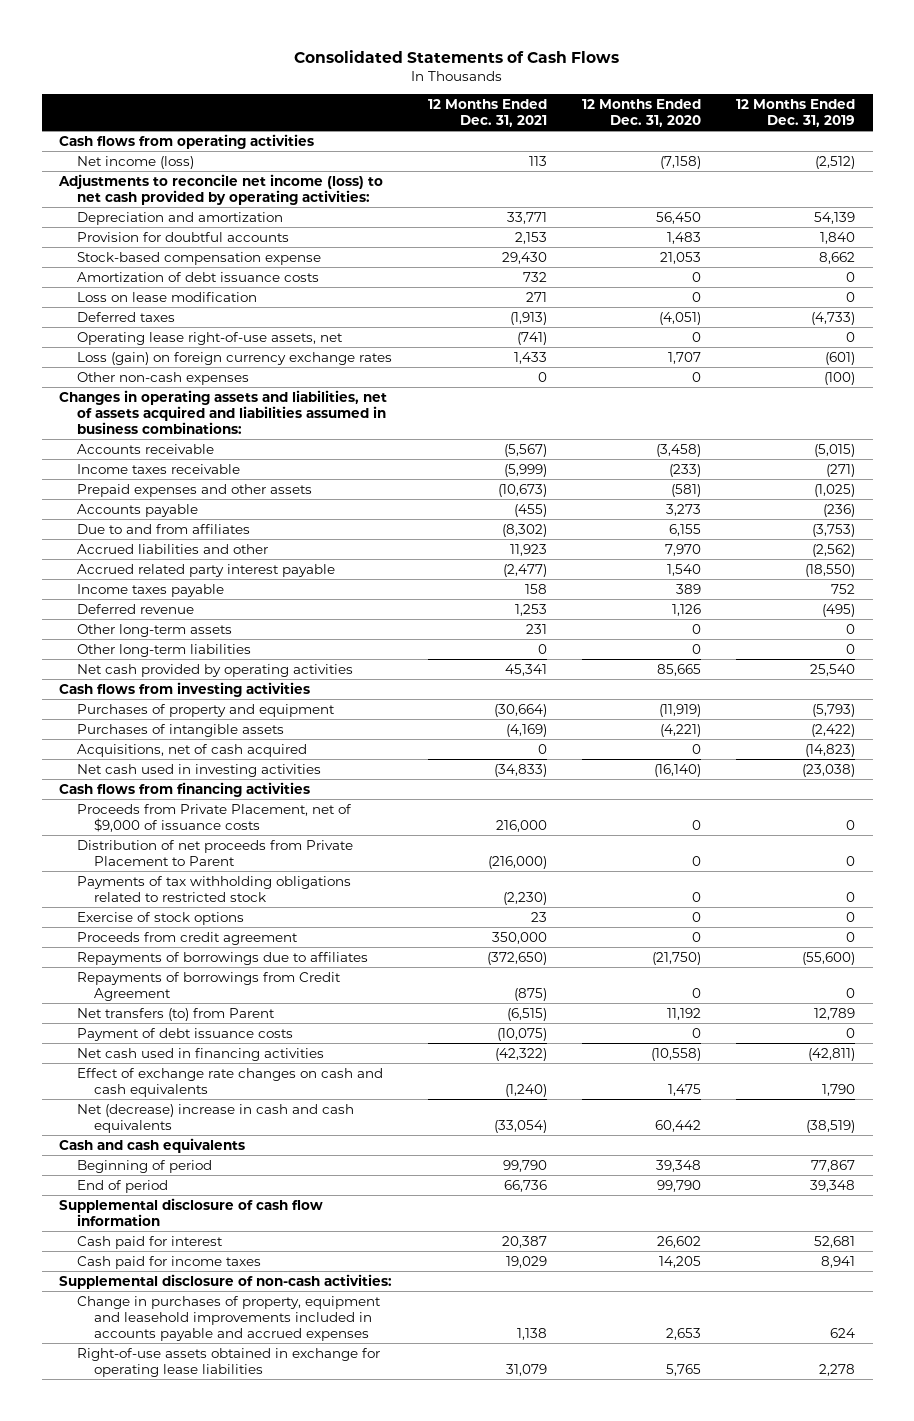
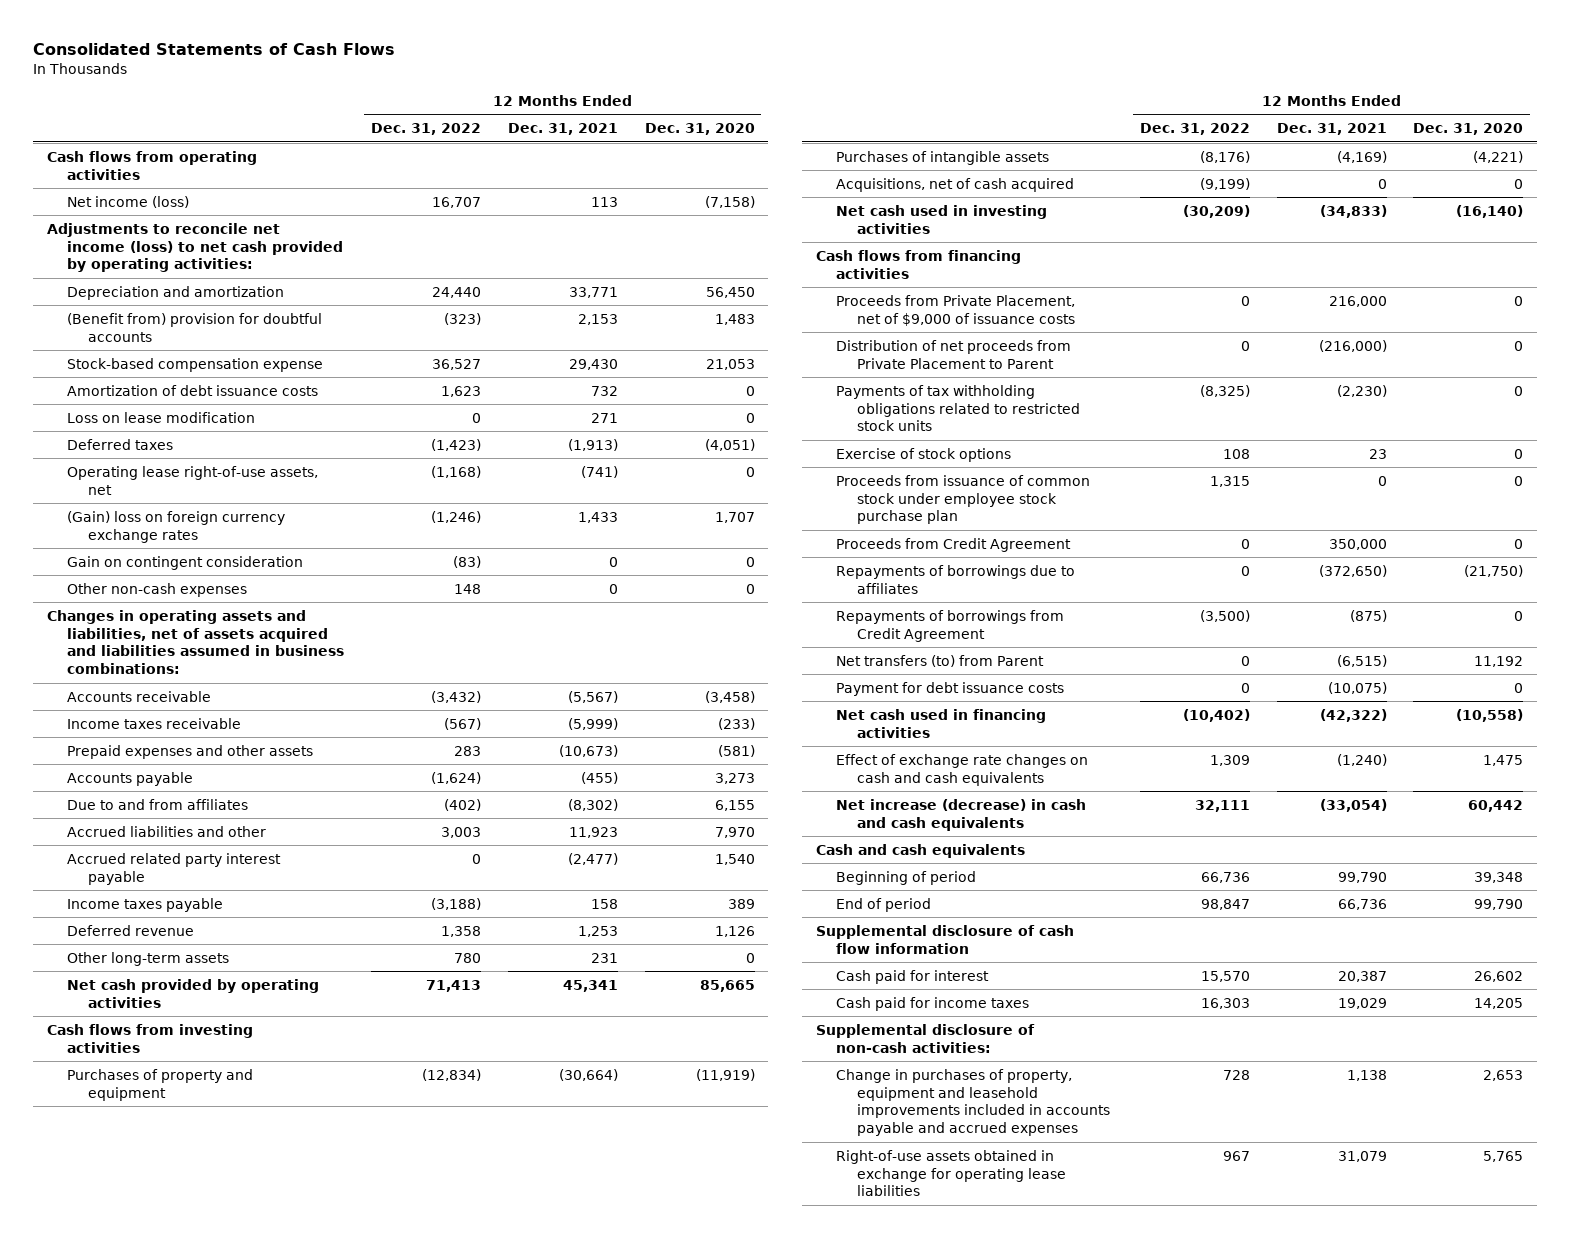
- | 12 Months Ended Dec. 31, 2021 | 12 Months Ended Dec. 31, 2020 | 12 Months Ended Dec. 31, 2019
+ | 12 Months Ended Dec. 31, 2022 | 12 Months Ended Dec. 31, 2021 | 12 Months Ended Dec. 31, 2020
- Provision for doubtful accounts | 2,153 | 1,483 | 1,840
+ (Benefit from) provision for doubtful accounts | (323) | 2,153 | 1,483
- Loss (gain) on foreign currency exchange rates | 1,433 | 1,707 | (601)
+ (Gain) loss on foreign currency exchange rates | (1,246) | 1,433 | 1,707
+ Gain on contingent consideration | (83) | 0 | 0
- Other long-term liabilities | 0 | 0 | 0
- Payments of tax withholding obligations related to restricted stock | (2,230) | 0 | 0
+ Payments of tax withholding obligations related to restricted stock units | (8,325) | (2,230) | 0
- Proceeds from credit agreement | 350,000 | 0 | 0
+ Proceeds from issuance of common stock under employee stock purchase plan | 1,315 | 0 | 0
+ Proceeds from Credit Agreement | 0 | 350,000 | 0
- Payment of debt issuance costs | (10,075) | 0 | 0
+ Payment for debt issuance costs | 0 | (10,075) | 0
- Net (decrease) increase in cash and cash equivalents | (33,054) | 60,442 | (38,519)
+ Net increase (decrease) in cash and cash equivalents | 32,111 | (33,054) | 60,442

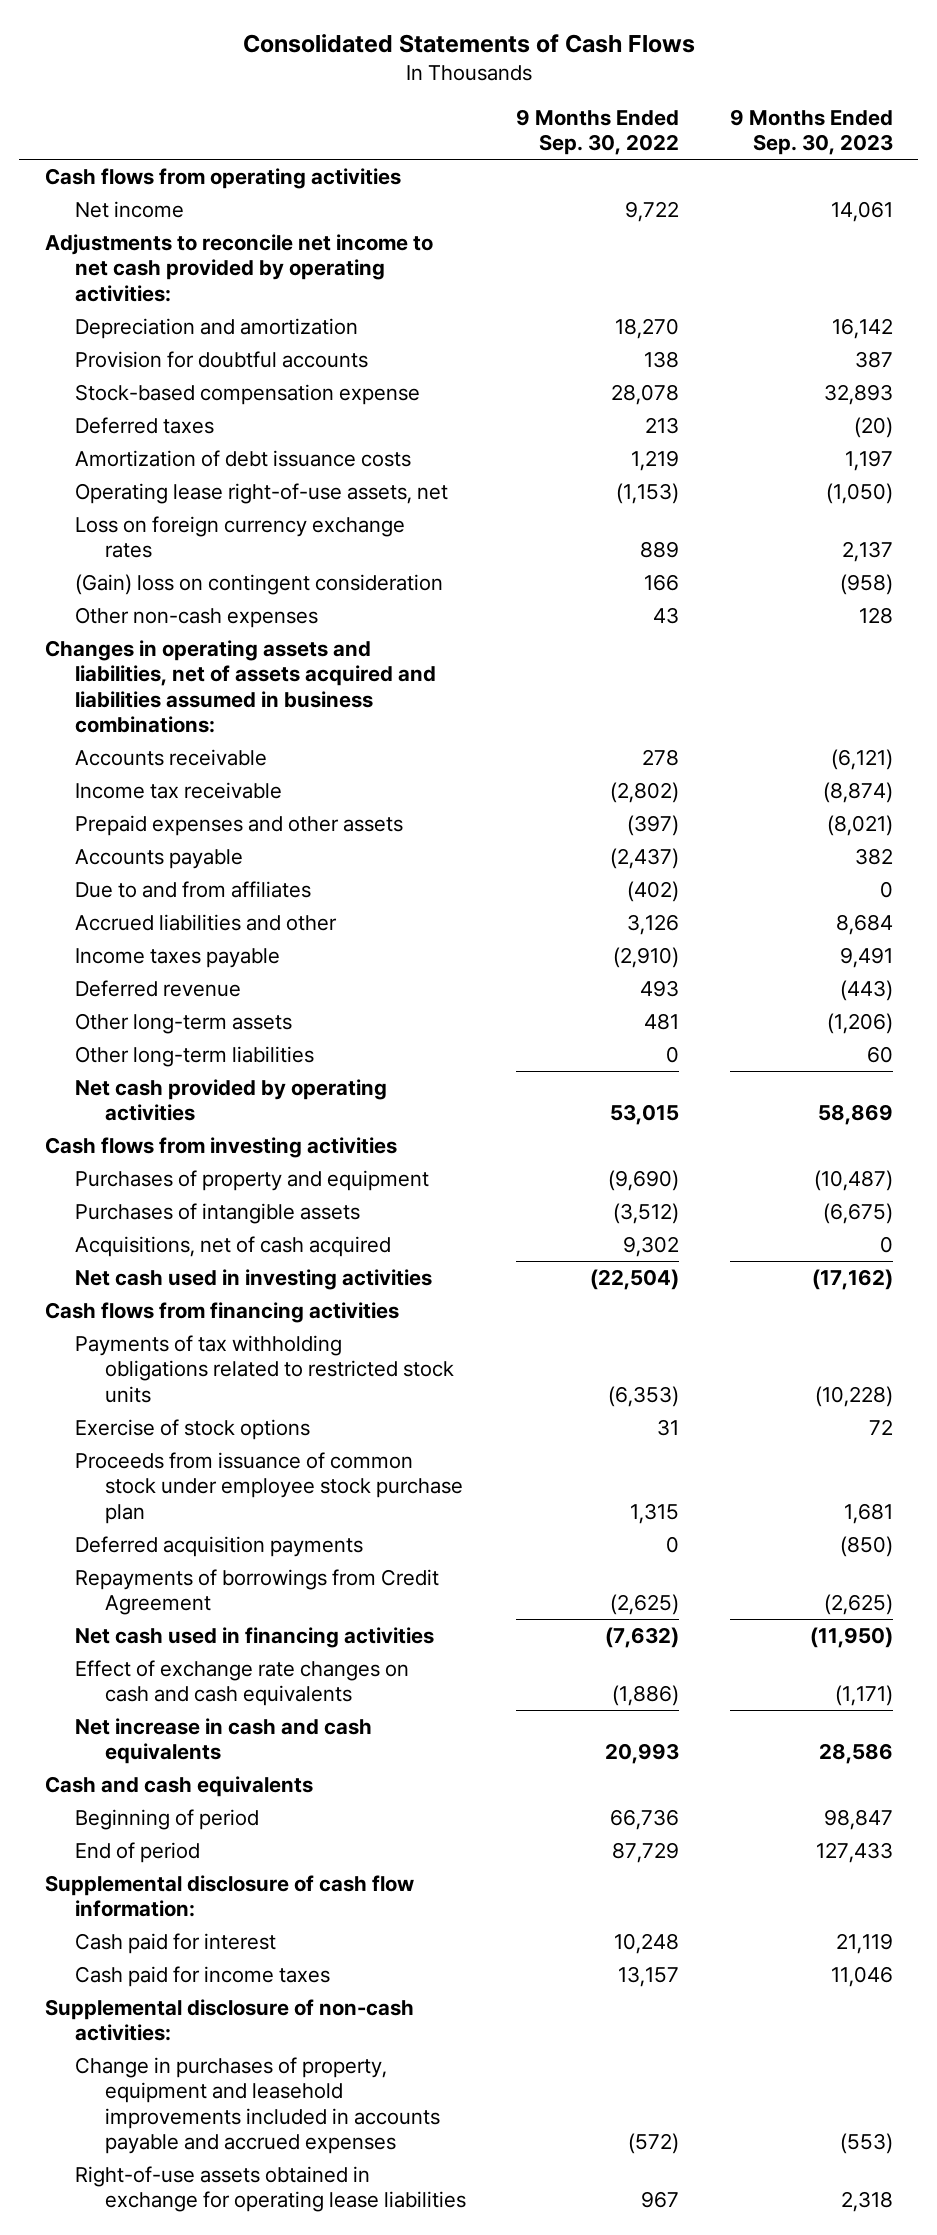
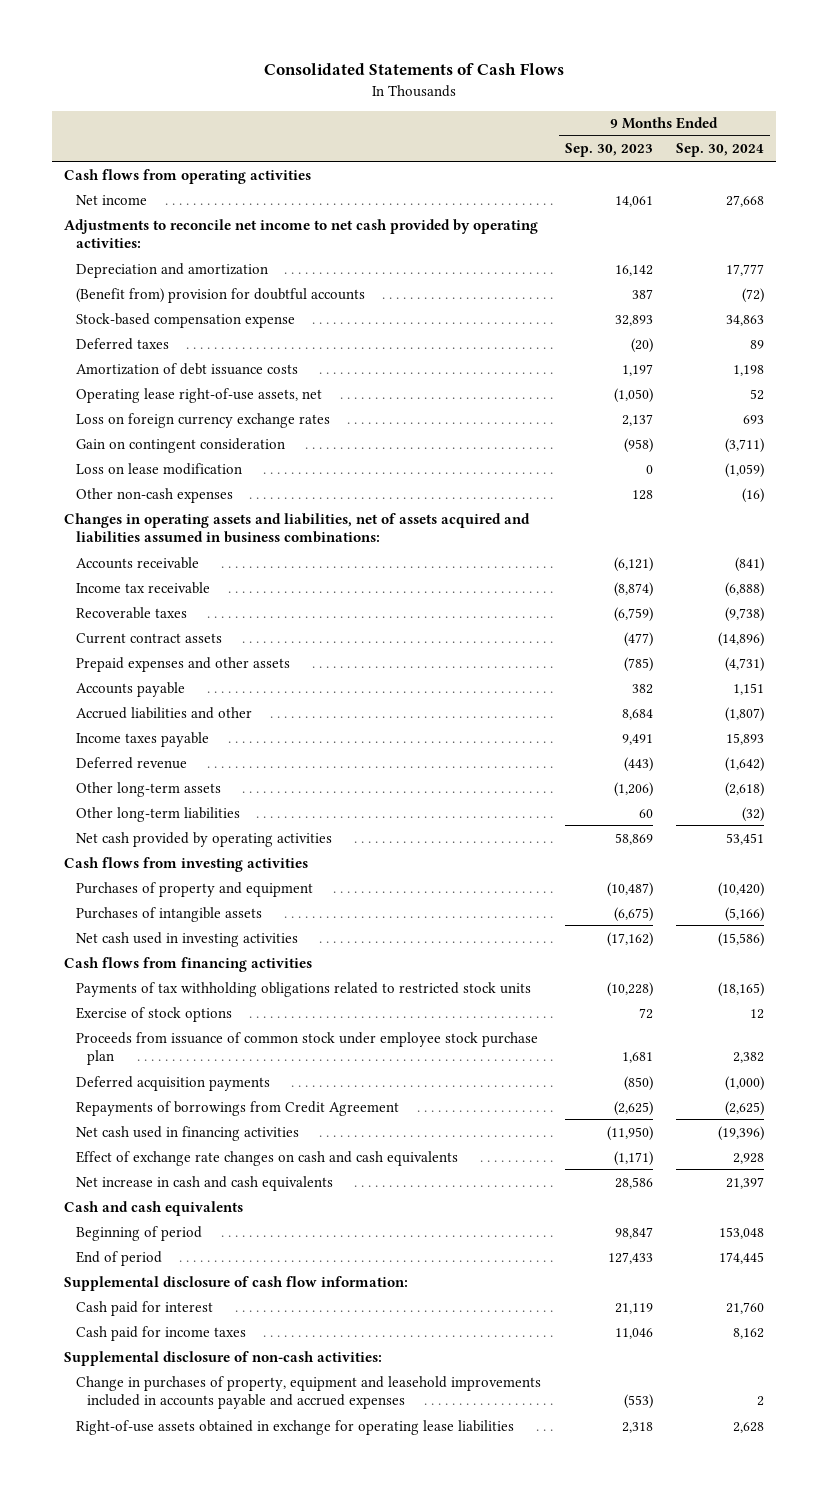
- | 9 Months Ended Sep. 30, 2022 | 9 Months Ended Sep. 30, 2023
+ | 9 Months Ended Sep. 30, 2023 | 9 Months Ended Sep. 30, 2024
- Provision for doubtful accounts | 138 | 387
+ (Benefit from) provision for doubtful accounts | 387 | (72)
- (Gain) loss on contingent consideration | 166 | (958)
+ Gain on contingent consideration | (958) | (3,711)
+ Loss on lease modification | 0 | (1,059)
- Prepaid expenses and other assets | (397) | (8,021)
+ Recoverable taxes | (6,759) | (9,738)
+ Current contract assets | (477) | (14,896)
+ Prepaid expenses and other assets | (785) | (4,731)
- Due to and from affiliates | (402) | 0
- Acquisitions, net of cash acquired | 9,302 | 0

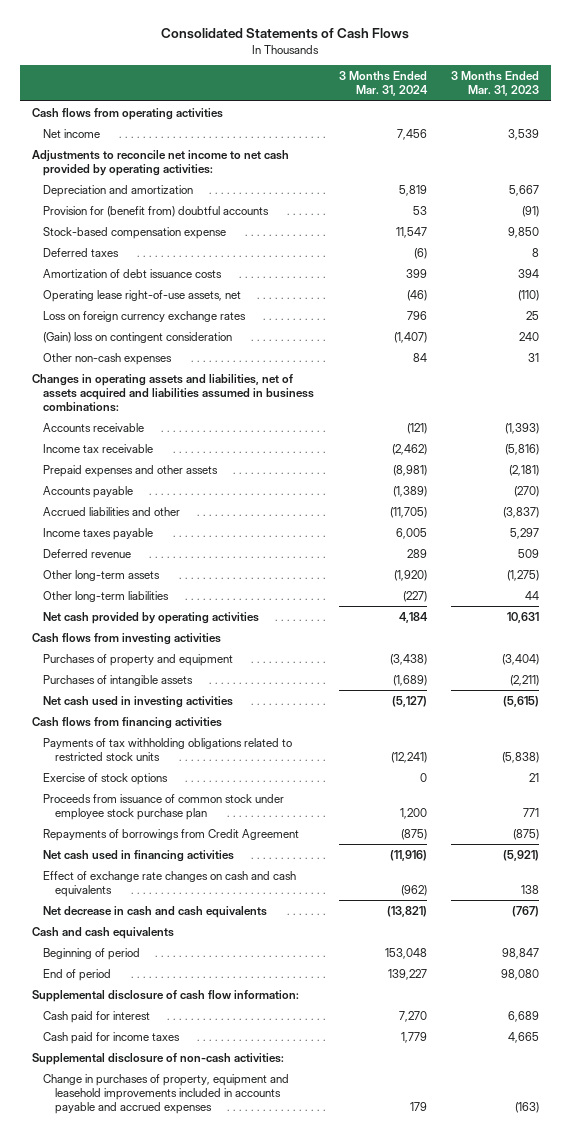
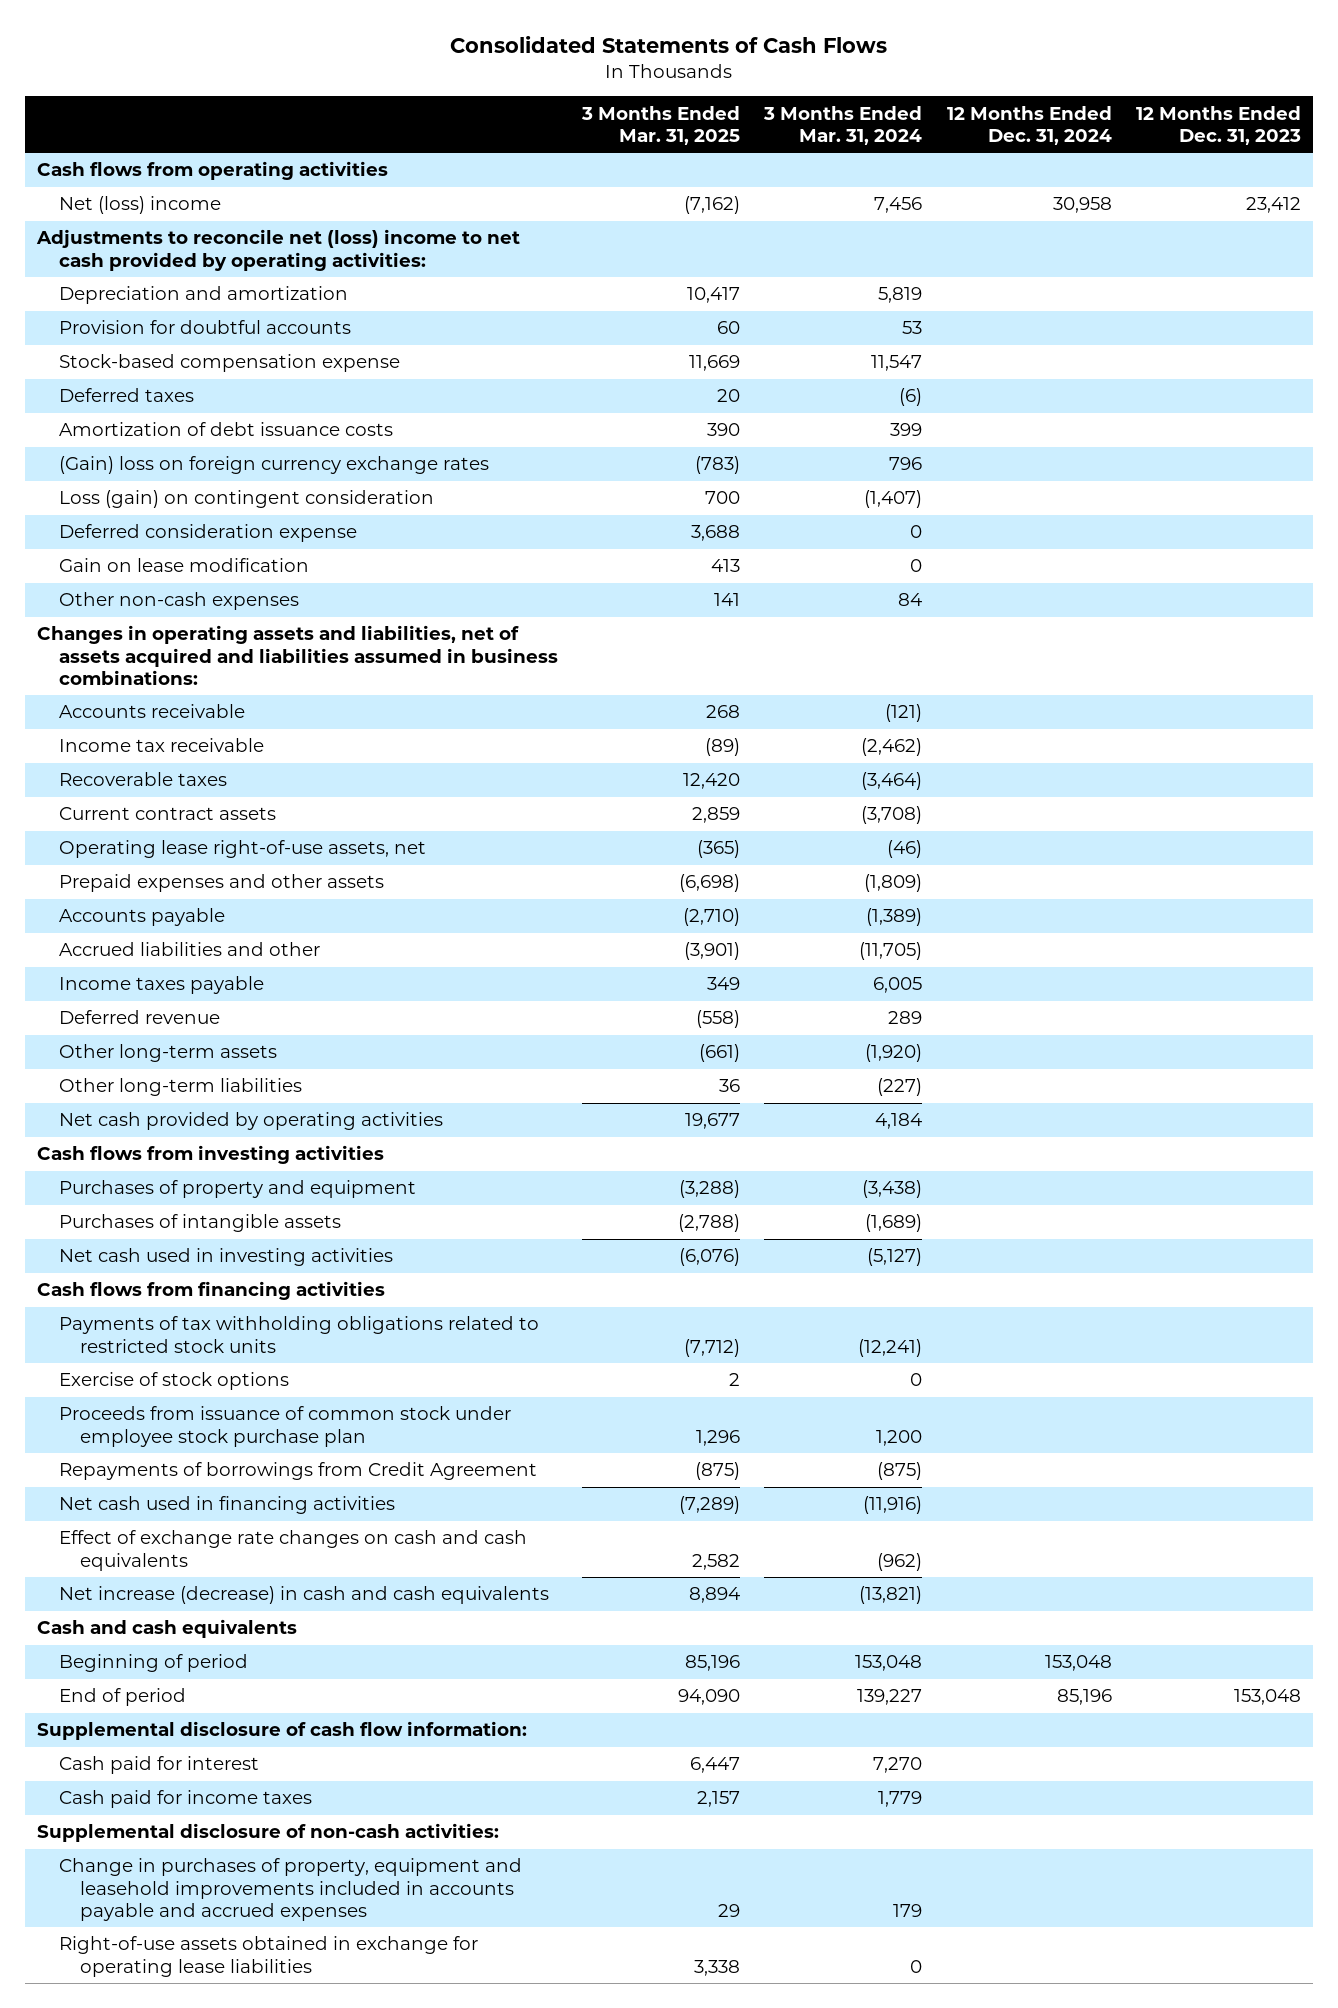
- | 3 Months Ended Mar. 31, 2024 | 3 Months Ended Mar. 31, 2023
+ | 3 Months Ended Mar. 31, 2025 | 3 Months Ended Mar. 31, 2024 | 12 Months Ended Dec. 31, 2024 | 12 Months Ended Dec. 31, 2023
- Net income | 7,456 | 3,539
- Adjustments to reconcile net income to net cash provided by operating activities:
+ Net (loss) income | (7,162) | 7,456 | 30,958 | 23,412
+ Adjustments to reconcile net (loss) income to net cash provided by operating activities:
- Provision for (benefit from) doubtful accounts | 53 | (91)
+ Provision for doubtful accounts | 60 | 53 | |
- Loss on foreign currency exchange rates | 796 | 25
- (Gain) loss on contingent consideration | (1,407) | 240
+ (Gain) loss on foreign currency exchange rates | (783) | 796 | |
+ Loss (gain) on contingent consideration | 700 | (1,407) | |
+ Deferred consideration expense | 3,688 | 0 | |
+ Gain on lease modification | 413 | 0 | |
- Prepaid expenses and other assets | (8,981) | (2,181)
+ Recoverable taxes | 12,420 | (3,464) | |
+ Current contract assets | 2,859 | (3,708) | |
moved down: Operating lease right-of-use assets, net | (365) | (46) | |
+ Prepaid expenses and other assets | (6,698) | (1,809) | |
- Net decrease in cash and cash equivalents | (13,821) | (767)
+ Net increase (decrease) in cash and cash equivalents | 8,894 | (13,821) | |
+ Right-of-use assets obtained in exchange for operating lease liabilities | 3,338 | 0 | |

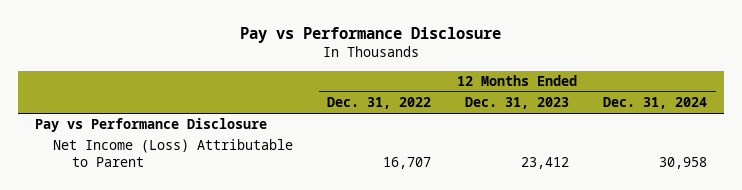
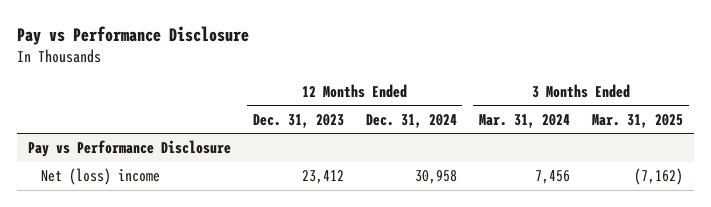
- | 12 Months Ended Dec. 31, 2022 | 12 Months Ended Dec. 31, 2023 | 12 Months Ended Dec. 31, 2024
+ | 12 Months Ended Dec. 31, 2023 | 12 Months Ended Dec. 31, 2024 | 3 Months Ended Mar. 31, 2024 | 3 Months Ended Mar. 31, 2025
- Net Income (Loss) Attributable to Parent | 16,707 | 23,412 | 30,958
+ Net (loss) income | 23,412 | 30,958 | 7,456 | (7,162)

